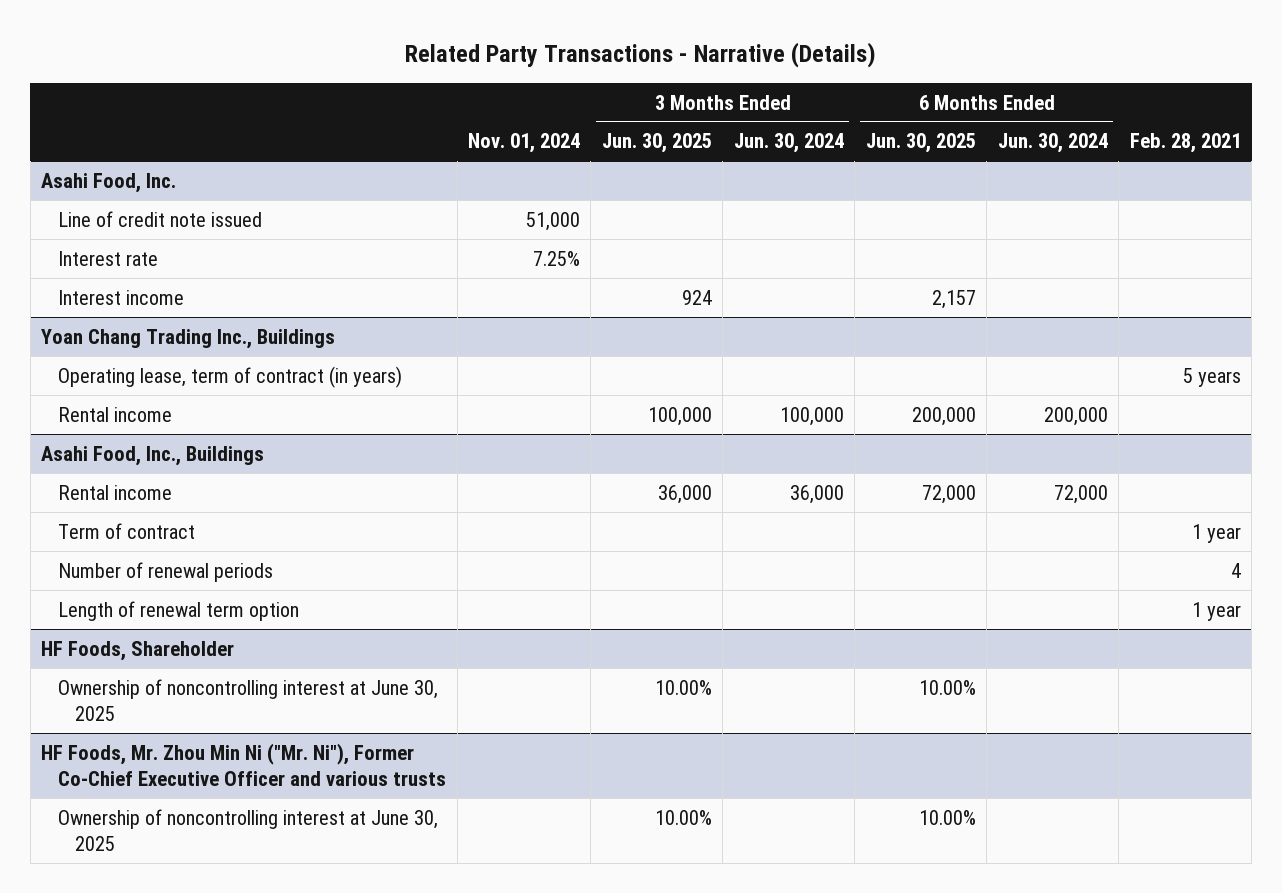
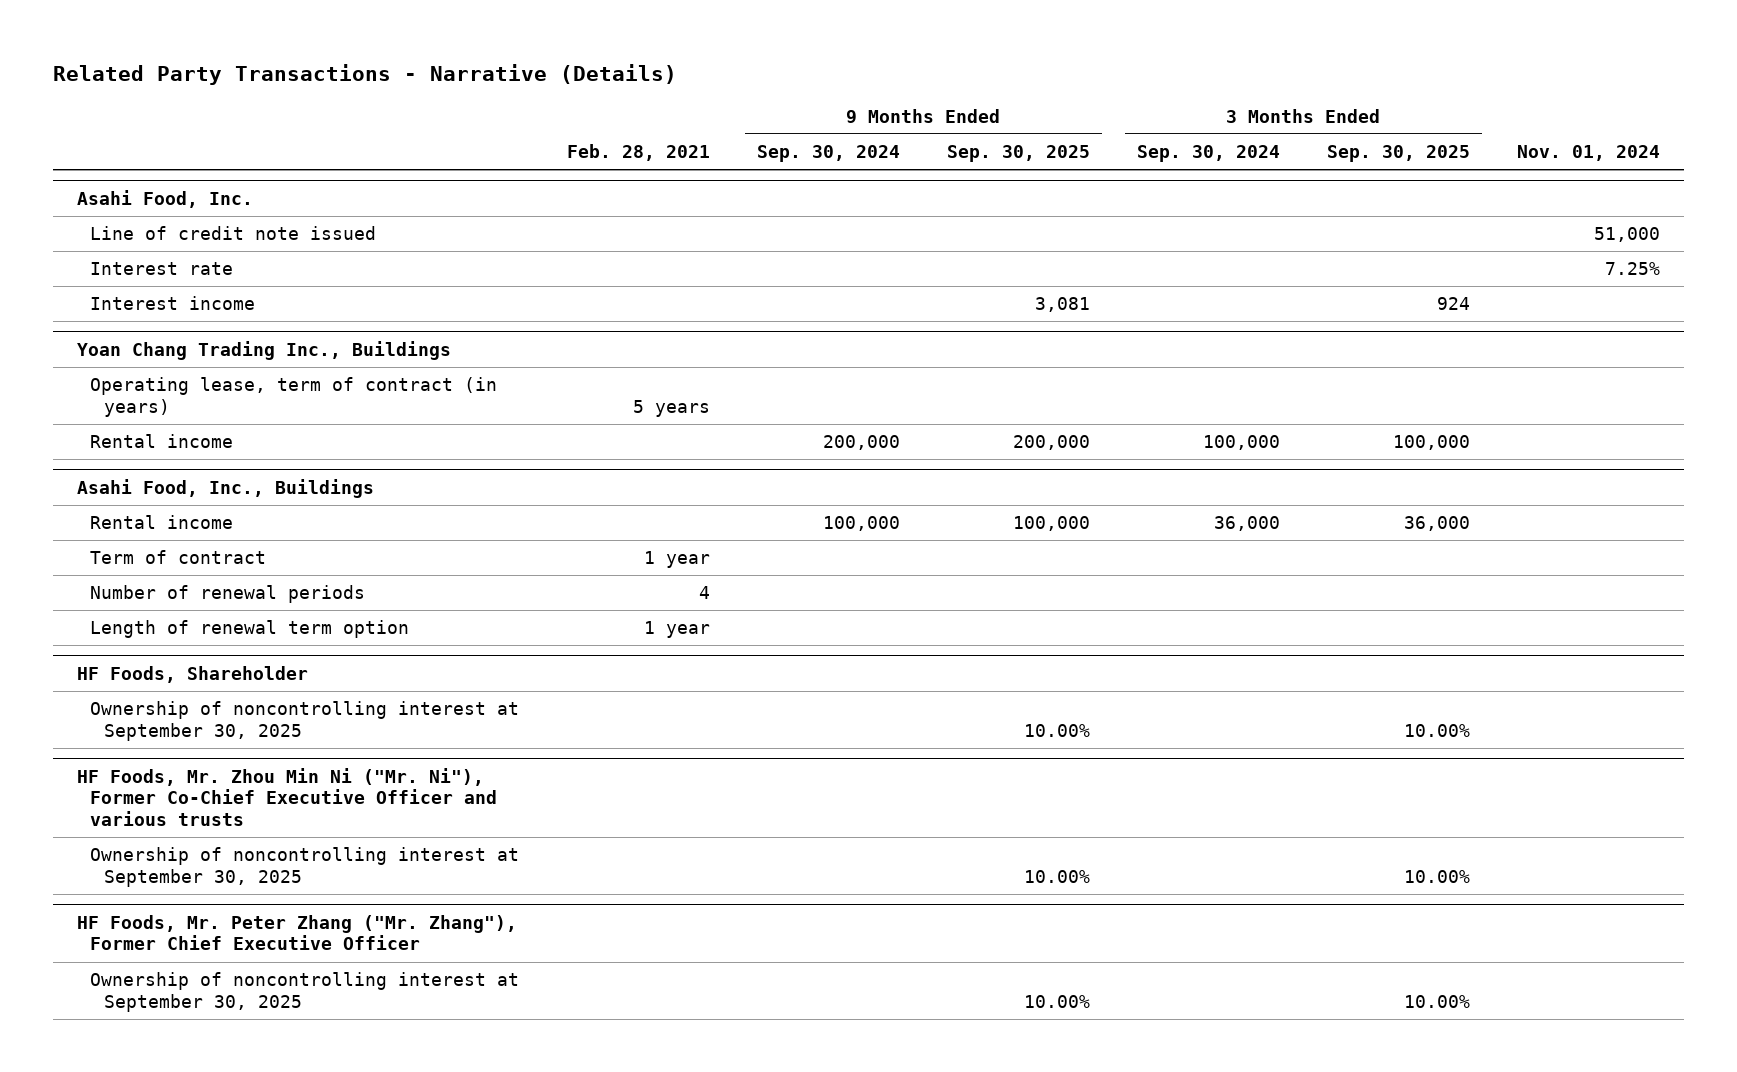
- | Nov. 01, 2024 | 3 Months Ended Jun. 30, 2025 | 3 Months Ended Jun. 30, 2024 | 6 Months Ended Jun. 30, 2025 | 6 Months Ended Jun. 30, 2024 | Feb. 28, 2021
+ | Feb. 28, 2021 | 9 Months Ended Sep. 30, 2024 | 9 Months Ended Sep. 30, 2025 | 3 Months Ended Sep. 30, 2024 | 3 Months Ended Sep. 30, 2025 | Nov. 01, 2024
@ HF Foods, Shareholder
- Ownership of noncontrolling interest at June 30, 2025 | | 10.00% | | 10.00% | |
+ Ownership of noncontrolling interest at September 30, 2025 | | | 10.00% | | 10.00% |
@ HF Foods, Mr. Zhou Min Ni ("Mr. Ni"), Former Co-Chief Executive Officer and various trusts
- Ownership of noncontrolling interest at June 30, 2025 | | 10.00% | | 10.00% | |
+ Ownership of noncontrolling interest at September 30, 2025 | | | 10.00% | | 10.00% |
+ HF Foods, Mr. Peter Zhang ("Mr. Zhang"), Former Chief Executive Officer
+ Ownership of noncontrolling interest at September 30, 2025 | | | 10.00% | | 10.00% |

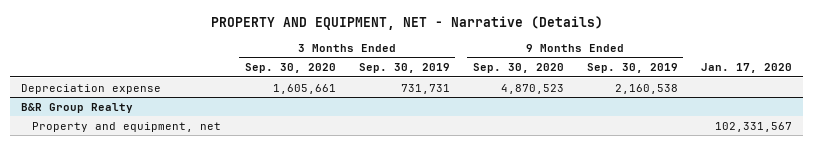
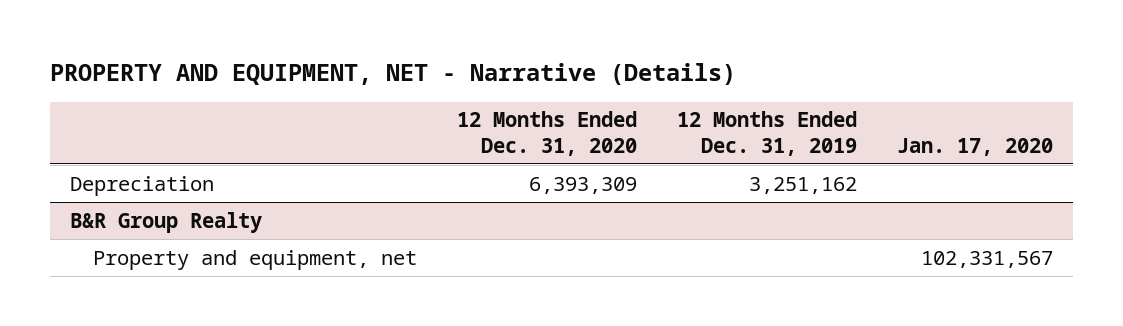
- | 3 Months Ended Sep. 30, 2020 | 3 Months Ended Sep. 30, 2019 | 9 Months Ended Sep. 30, 2020 | 9 Months Ended Sep. 30, 2019 | Jan. 17, 2020
+ | 12 Months Ended Dec. 31, 2020 | 12 Months Ended Dec. 31, 2019 | Jan. 17, 2020
- Depreciation expense | 1,605,661 | 731,731 | 4,870,523 | 2,160,538 |
+ Depreciation | 6,393,309 | 3,251,162 |

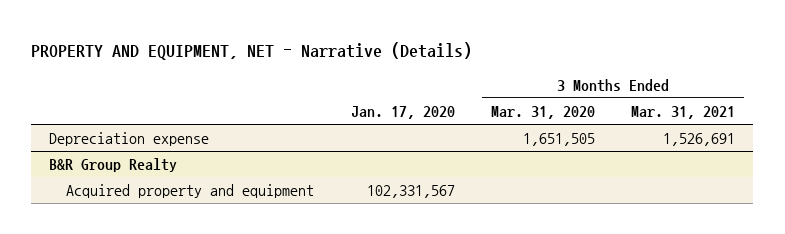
- | 12 Months Ended Dec. 31, 2020 | 12 Months Ended Dec. 31, 2019 | Jan. 17, 2020
+ | Jan. 17, 2020 | 3 Months Ended Mar. 31, 2020 | 3 Months Ended Mar. 31, 2021
- Depreciation | 6,393,309 | 3,251,162 |
+ Depreciation expense | | 1,651,505 | 1,526,691
@ B&R Group Realty
- Property and equipment, net | | | 102,331,567
+ Acquired property and equipment | 102,331,567 | |

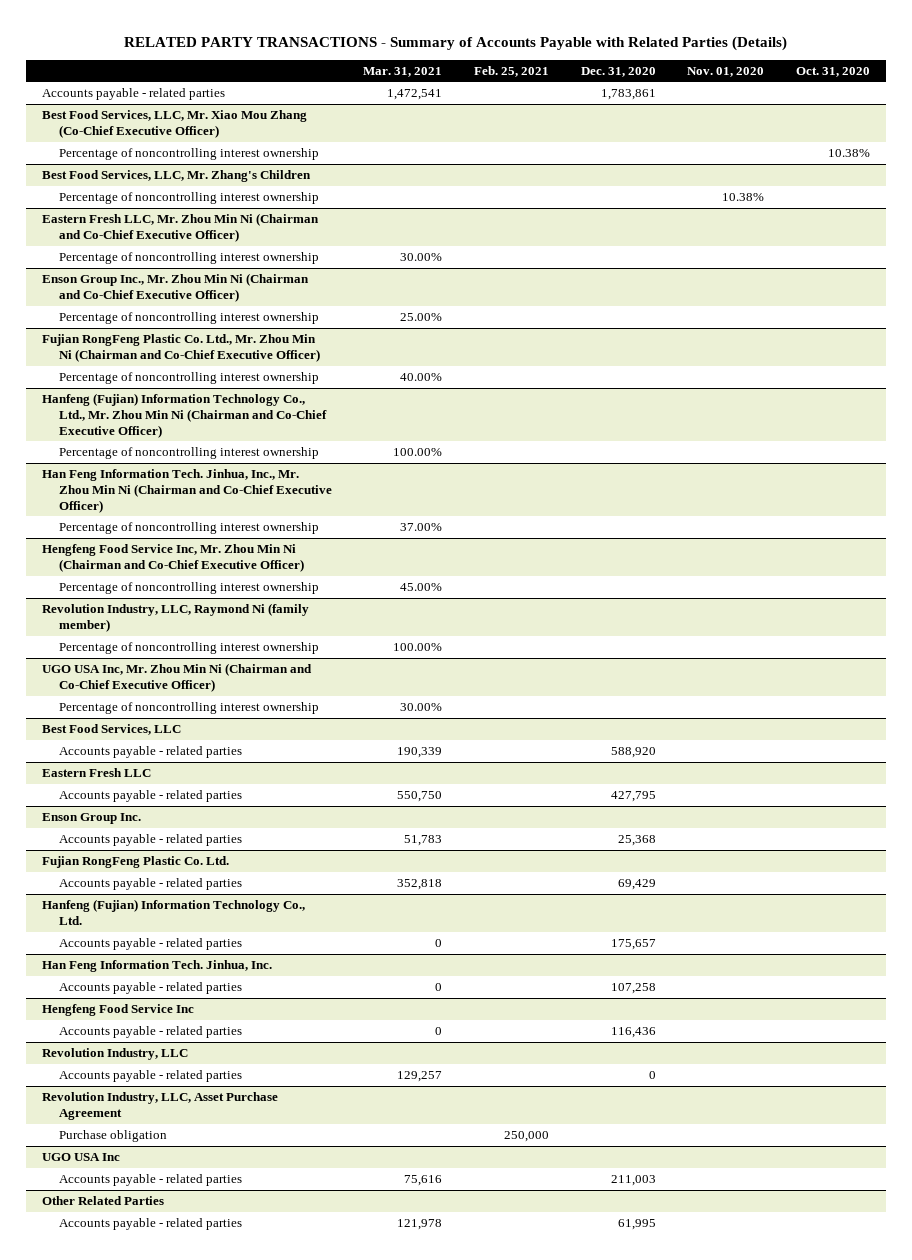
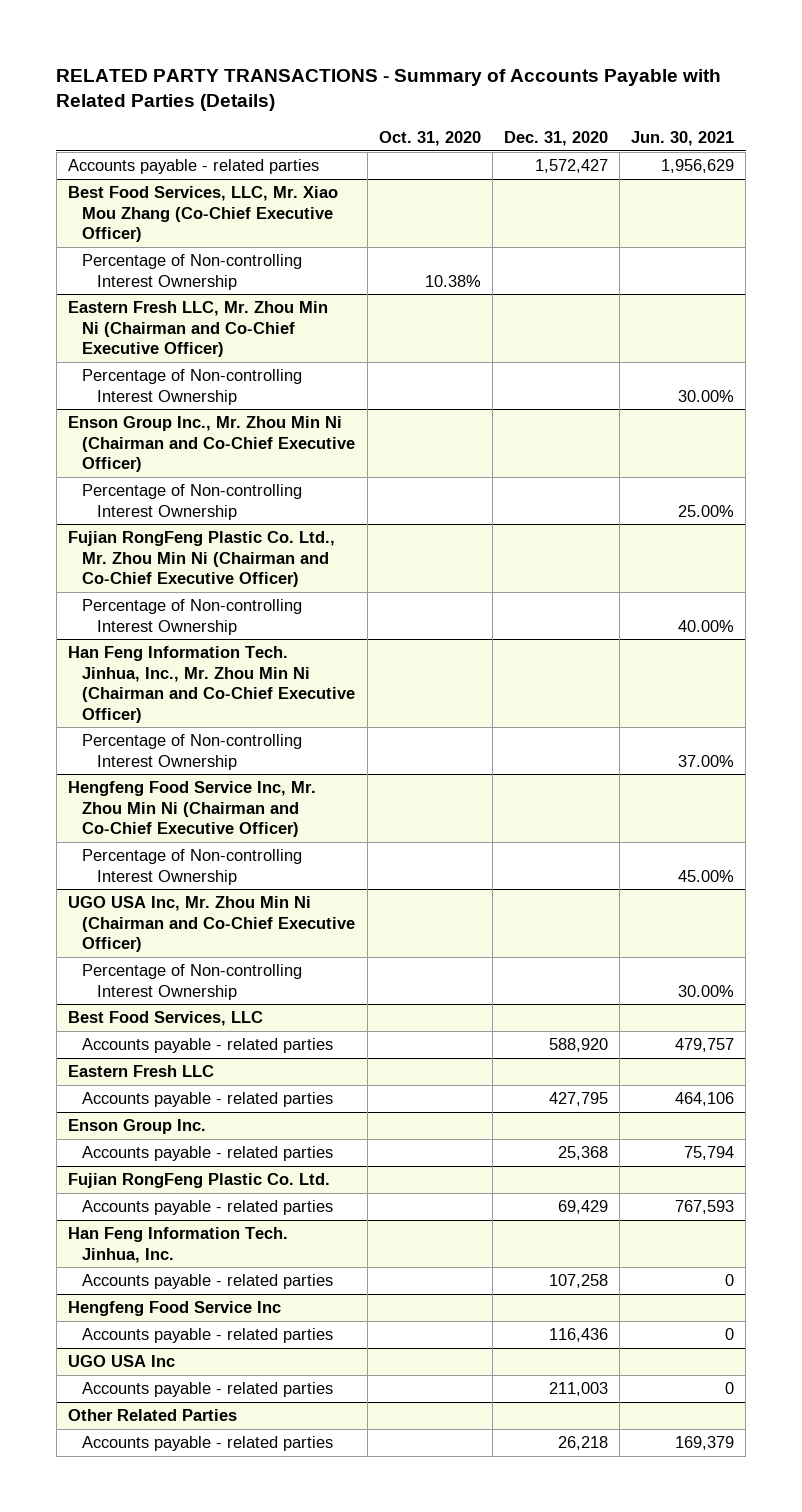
- | Mar. 31, 2021 | Feb. 25, 2021 | Dec. 31, 2020 | Nov. 01, 2020 | Oct. 31, 2020
+ | Oct. 31, 2020 | Dec. 31, 2020 | Jun. 30, 2021
- Accounts payable - related parties | 1,472,541 | | 1,783,861 | |
+ Accounts payable - related parties | | 1,572,427 | 1,956,629
@ Best Food Services, LLC, Mr. Xiao Mou Zhang (Co-Chief Executive Officer)
- Percentage of noncontrolling interest ownership | | | | | 10.38%
- Best Food Services, LLC, Mr. Zhang's Children
- Percentage of noncontrolling interest ownership | | | | 10.38% |
@ Best Food Services, LLC, Mr. Xiao Mou Zhang (Co-Chief Executive Officer)
+ Percentage of Non-controlling Interest Ownership | 10.38% | |
@ Eastern Fresh LLC, Mr. Zhou Min Ni (Chairman and Co-Chief Executive Officer)
- Percentage of noncontrolling interest ownership | 30.00% | | | |
+ Percentage of Non-controlling Interest Ownership | | | 30.00%
@ Enson Group Inc., Mr. Zhou Min Ni (Chairman and Co-Chief Executive Officer)
- Percentage of noncontrolling interest ownership | 25.00% | | | |
+ Percentage of Non-controlling Interest Ownership | | | 25.00%
@ Fujian RongFeng Plastic Co. Ltd., Mr. Zhou Min Ni (Chairman and Co-Chief Executive Officer)
- Percentage of noncontrolling interest ownership | 40.00% | | | |
- Hanfeng (Fujian) Information Technology Co., Ltd., Mr. Zhou Min Ni (Chairman and Co-Chief Executive Officer)
- Percentage of noncontrolling interest ownership | 100.00% | | | |
@ Fujian RongFeng Plastic Co. Ltd., Mr. Zhou Min Ni (Chairman and Co-Chief Executive Officer)
+ Percentage of Non-controlling Interest Ownership | | | 40.00%
@ Han Feng Information Tech. Jinhua, Inc., Mr. Zhou Min Ni (Chairman and Co-Chief Executive Officer)
- Percentage of noncontrolling interest ownership | 37.00% | | | |
+ Percentage of Non-controlling Interest Ownership | | | 37.00%
@ Hengfeng Food Service Inc, Mr. Zhou Min Ni (Chairman and Co-Chief Executive Officer)
- Percentage of noncontrolling interest ownership | 45.00% | | | |
- Revolution Industry, LLC, Raymond Ni (family member)
- Percentage of noncontrolling interest ownership | 100.00% | | | |
@ Hengfeng Food Service Inc, Mr. Zhou Min Ni (Chairman and Co-Chief Executive Officer)
+ Percentage of Non-controlling Interest Ownership | | | 45.00%
@ UGO USA Inc, Mr. Zhou Min Ni (Chairman and Co-Chief Executive Officer)
- Percentage of noncontrolling interest ownership | 30.00% | | | |
+ Percentage of Non-controlling Interest Ownership | | | 30.00%
- Hanfeng (Fujian) Information Technology Co., Ltd.
- Accounts payable - related parties | 0 | | 175,657 | |
- Revolution Industry, LLC
- Accounts payable - related parties | 129,257 | | 0 | |
- Revolution Industry, LLC, Asset Purchase Agreement
- Purchase obligation | | 250,000 | | |
@ Other Related Parties
- Accounts payable - related parties | 121,978 | | 61,995 | |
+ Accounts payable - related parties | | 26,218 | 169,379

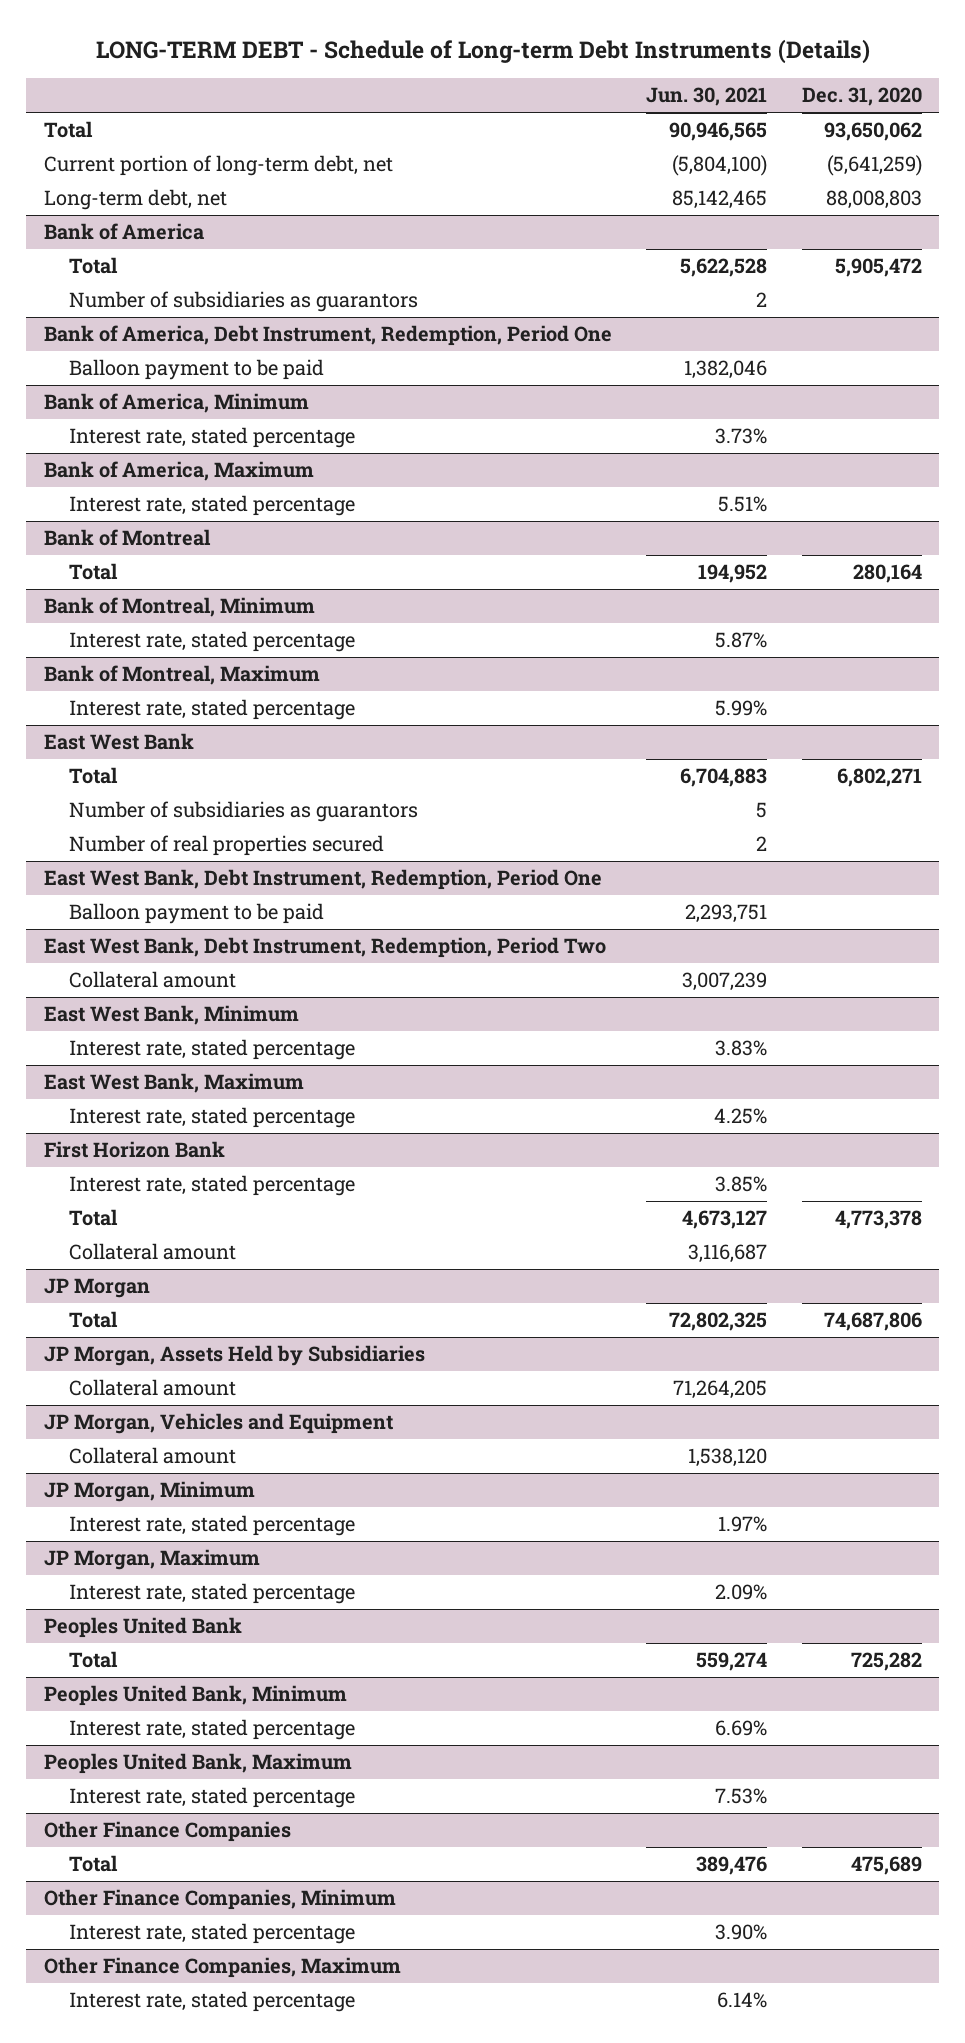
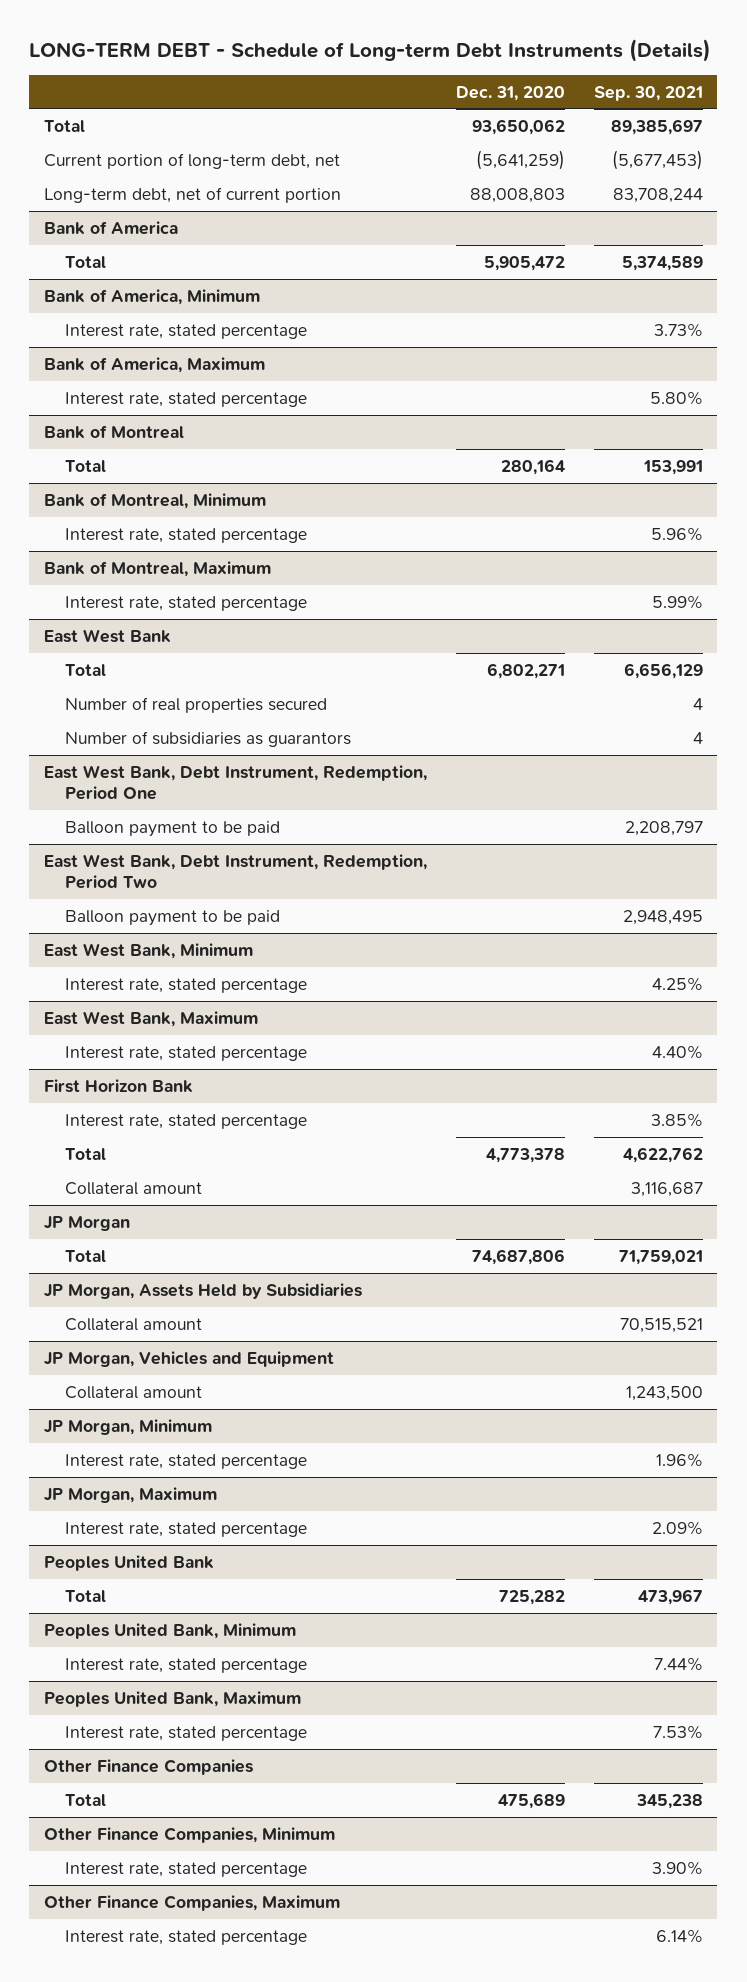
- | Jun. 30, 2021 | Dec. 31, 2020
+ | Dec. 31, 2020 | Sep. 30, 2021
- Long-term debt, net | 85,142,465 | 88,008,803
+ Long-term debt, net of current portion | 88,008,803 | 83,708,244
@ Bank of America
- Number of subsidiaries as guarantors | 2 |
- Bank of America, Debt Instrument, Redemption, Period One
- Balloon payment to be paid | 1,382,046 |
@ East West Bank
moved down: Number of subsidiaries as guarantors | | 4
@ East West Bank, Debt Instrument, Redemption, Period Two
- Collateral amount | 3,007,239 |
+ Balloon payment to be paid | | 2,948,495

